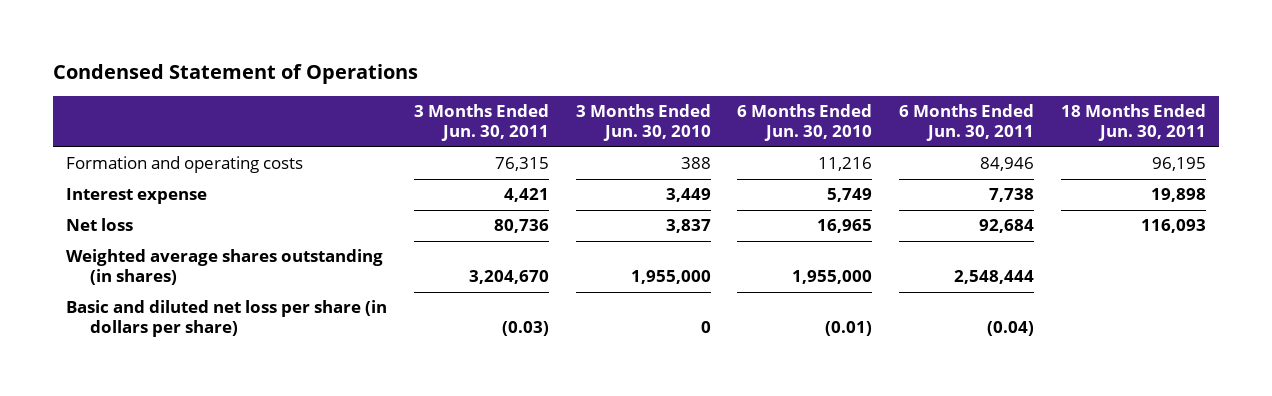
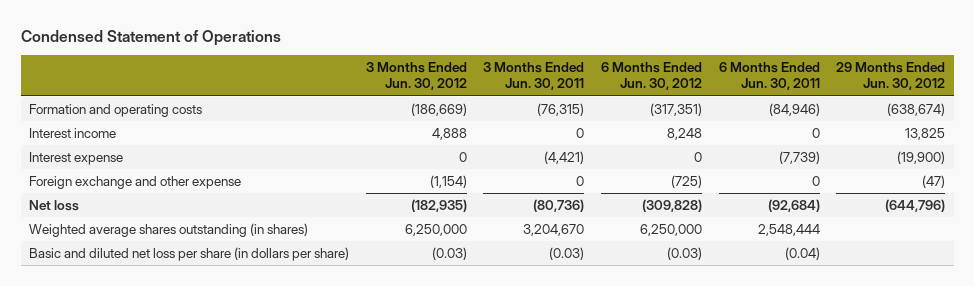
- | 3 Months Ended Jun. 30, 2011 | 3 Months Ended Jun. 30, 2010 | 6 Months Ended Jun. 30, 2010 | 6 Months Ended Jun. 30, 2011 | 18 Months Ended Jun. 30, 2011
+ | 3 Months Ended Jun. 30, 2012 | 3 Months Ended Jun. 30, 2011 | 6 Months Ended Jun. 30, 2012 | 6 Months Ended Jun. 30, 2011 | 29 Months Ended Jun. 30, 2012
- Formation and operating costs | 76,315 | 388 | 11,216 | 84,946 | 96,195
- Interest expense | 4,421 | 3,449 | 5,749 | 7,738 | 19,898
- Net loss | 80,736 | 3,837 | 16,965 | 92,684 | 116,093
+ Formation and operating costs | (186,669) | (76,315) | (317,351) | (84,946) | (638,674)
+ Interest income | 4,888 | 0 | 8,248 | 0 | 13,825
+ Interest expense | 0 | (4,421) | 0 | (7,739) | (19,900)
+ Foreign exchange and other expense | (1,154) | 0 | (725) | 0 | (47)
+ Net loss | (182,935) | (80,736) | (309,828) | (92,684) | (644,796)

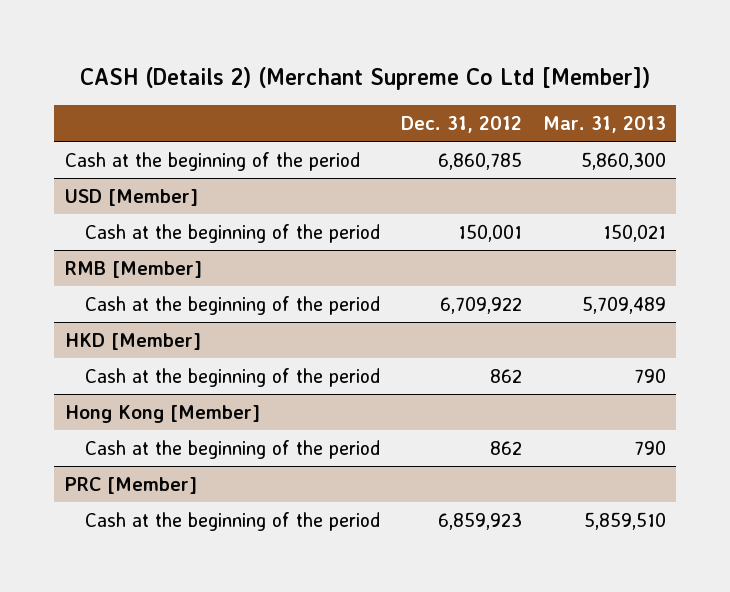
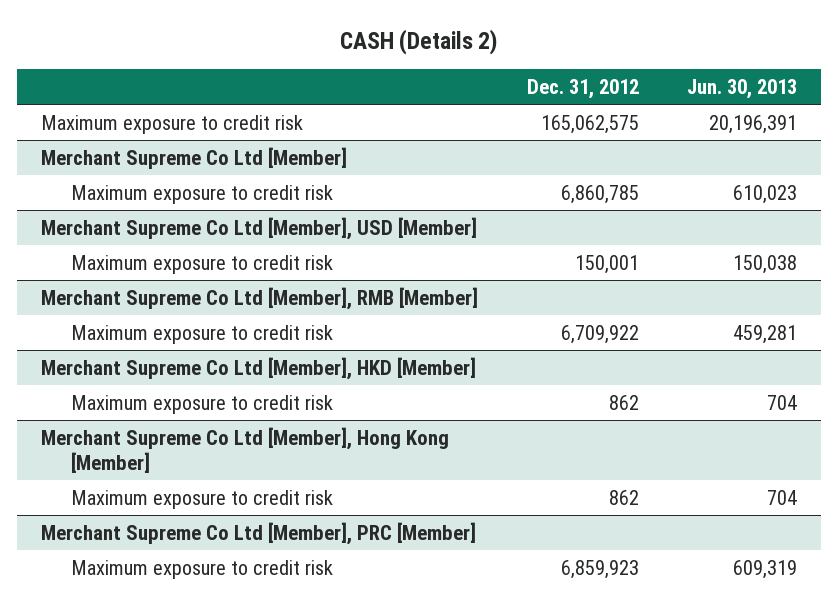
- CASH (Details 2) (Merchant Supreme Co Ltd [Member])
+ CASH (Details 2)
- | Dec. 31, 2012 | Mar. 31, 2013
+ | Dec. 31, 2012 | Jun. 30, 2013
- Cash at the beginning of the period | 6,860,785 | 5,860,300
- USD [Member]
- Cash at the beginning of the period | 150,001 | 150,021
- RMB [Member]
- Cash at the beginning of the period | 6,709,922 | 5,709,489
- HKD [Member]
- Cash at the beginning of the period | 862 | 790
- Hong Kong [Member]
- Cash at the beginning of the period | 862 | 790
- PRC [Member]
- Cash at the beginning of the period | 6,859,923 | 5,859,510
+ Maximum exposure to credit risk | 165,062,575 | 20,196,391
+ Merchant Supreme Co Ltd [Member]
+ Maximum exposure to credit risk | 6,860,785 | 610,023
+ Merchant Supreme Co Ltd [Member], USD [Member]
+ Maximum exposure to credit risk | 150,001 | 150,038
+ Merchant Supreme Co Ltd [Member], RMB [Member]
+ Maximum exposure to credit risk | 6,709,922 | 459,281
+ Merchant Supreme Co Ltd [Member], HKD [Member]
+ Maximum exposure to credit risk | 862 | 704
+ Merchant Supreme Co Ltd [Member], Hong Kong [Member]
+ Maximum exposure to credit risk | 862 | 704
+ Merchant Supreme Co Ltd [Member], PRC [Member]
+ Maximum exposure to credit risk | 6,859,923 | 609,319

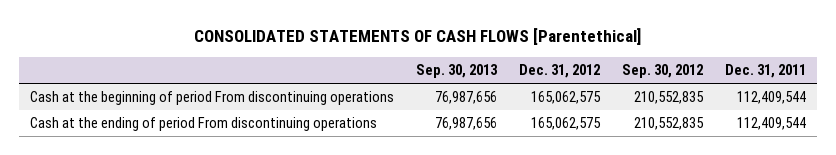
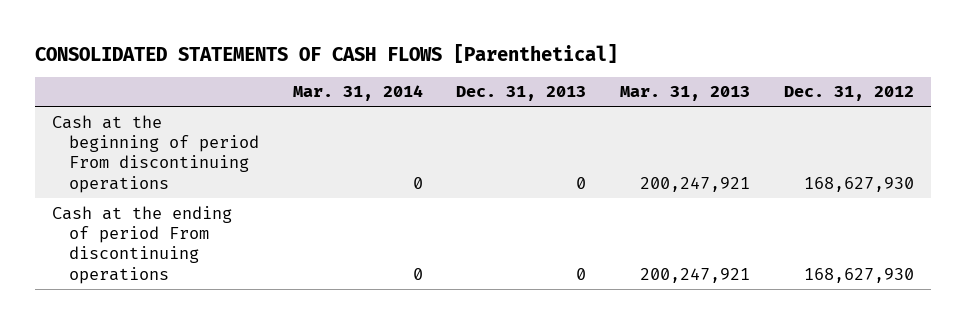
- CONSOLIDATED STATEMENTS OF CASH FLOWS [Parentethical]
+ CONSOLIDATED STATEMENTS OF CASH FLOWS [Parenthetical]
- | Sep. 30, 2013 | Dec. 31, 2012 | Sep. 30, 2012 | Dec. 31, 2011
+ | Mar. 31, 2014 | Dec. 31, 2013 | Mar. 31, 2013 | Dec. 31, 2012
- Cash at the beginning of period From discontinuing operations | 76,987,656 | 165,062,575 | 210,552,835 | 112,409,544
- Cash at the ending of period From discontinuing operations | 76,987,656 | 165,062,575 | 210,552,835 | 112,409,544
+ Cash at the beginning of period From discontinuing operations | 0 | 0 | 200,247,921 | 168,627,930
+ Cash at the ending of period From discontinuing operations | 0 | 0 | 200,247,921 | 168,627,930

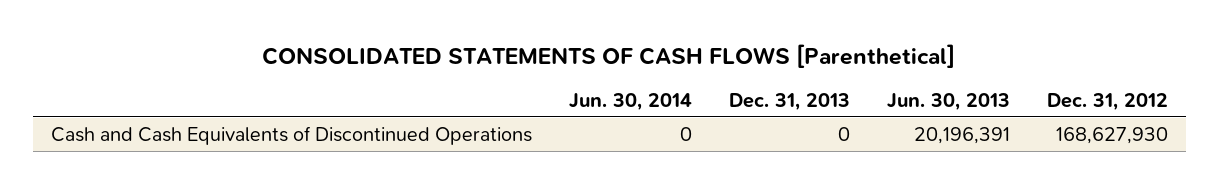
- | Mar. 31, 2014 | Dec. 31, 2013 | Mar. 31, 2013 | Dec. 31, 2012
+ | Jun. 30, 2014 | Dec. 31, 2013 | Jun. 30, 2013 | Dec. 31, 2012
- Cash at the beginning of period From discontinuing operations | 0 | 0 | 200,247,921 | 168,627,930
- Cash at the ending of period From discontinuing operations | 0 | 0 | 200,247,921 | 168,627,930
+ Cash and Cash Equivalents of Discontinued Operations | 0 | 0 | 20,196,391 | 168,627,930

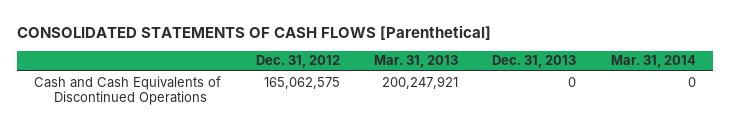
- | Jun. 30, 2014 | Dec. 31, 2013 | Jun. 30, 2013 | Dec. 31, 2012
+ | Dec. 31, 2012 | Mar. 31, 2013 | Dec. 31, 2013 | Mar. 31, 2014
- Cash and Cash Equivalents of Discontinued Operations | 0 | 0 | 20,196,391 | 168,627,930
+ Cash and Cash Equivalents of Discontinued Operations | 165,062,575 | 200,247,921 | 0 | 0

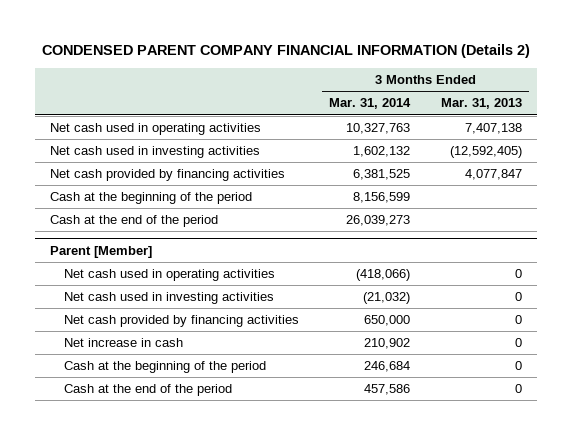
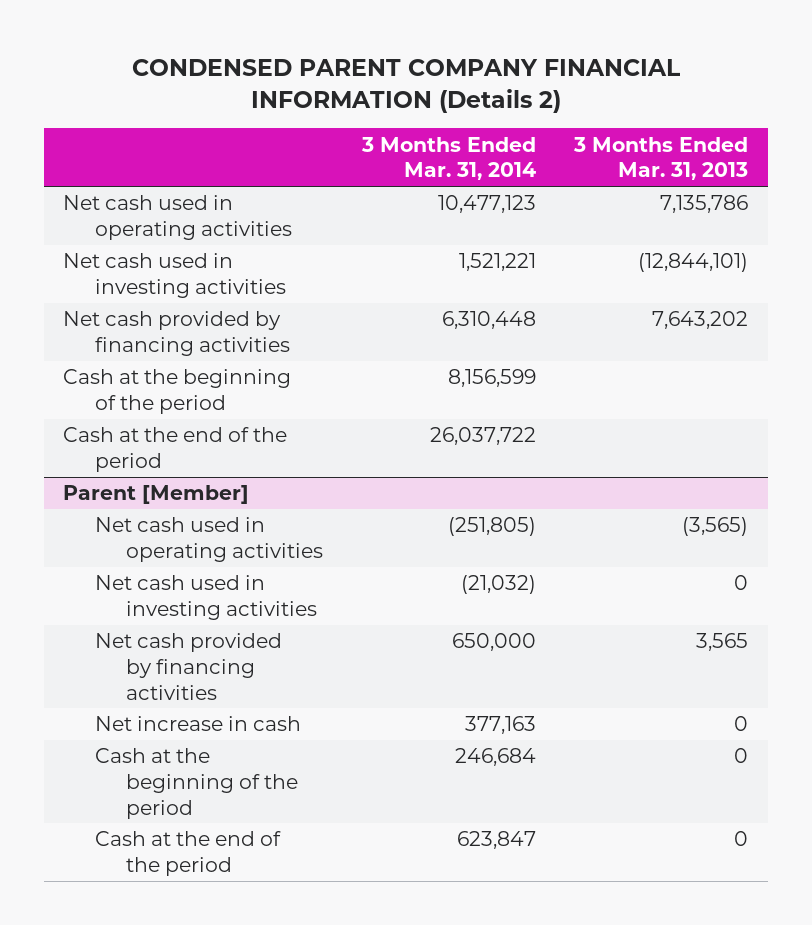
- Net cash used in operating activities | 10,327,763 | 7,407,138
- Net cash used in investing activities | 1,602,132 | (12,592,405)
- Net cash provided by financing activities | 6,381,525 | 4,077,847
+ Net cash used in operating activities | 10,477,123 | 7,135,786
+ Net cash used in investing activities | 1,521,221 | (12,844,101)
+ Net cash provided by financing activities | 6,310,448 | 7,643,202
- Cash at the end of the period | 26,039,273 |
+ Cash at the end of the period | 26,037,722 |
@ Parent [Member]
- Net cash used in operating activities | (418,066) | 0
+ Net cash used in operating activities | (251,805) | (3,565)
- Net cash provided by financing activities | 650,000 | 0
- Net increase in cash | 210,902 | 0
+ Net cash provided by financing activities | 650,000 | 3,565
+ Net increase in cash | 377,163 | 0
- Cash at the end of the period | 457,586 | 0
+ Cash at the end of the period | 623,847 | 0

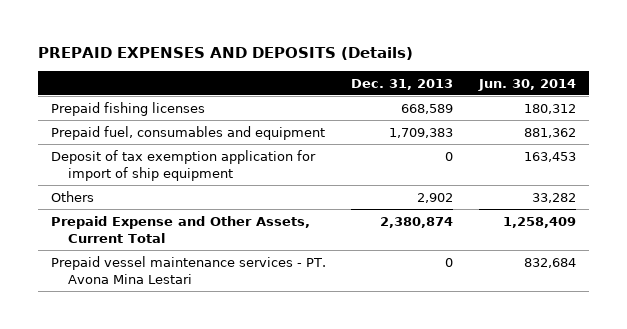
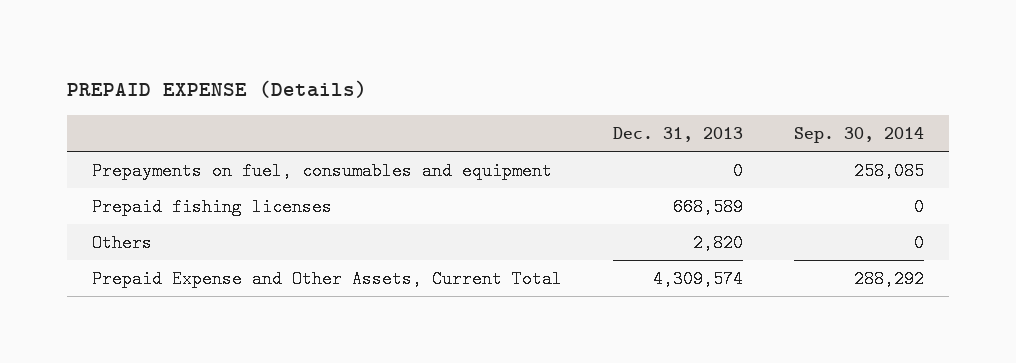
- PREPAID EXPENSES AND DEPOSITS (Details)
+ PREPAID EXPENSE (Details)
- | Dec. 31, 2013 | Jun. 30, 2014
+ | Dec. 31, 2013 | Sep. 30, 2014
+ Prepayments on fuel, consumables and equipment | 0 | 258,085
- Prepaid fuel, consumables and equipment | 1,709,383 | 881,362
- Deposit of tax exemption application for import of ship equipment | 0 | 163,453
- Others | 2,902 | 33,282
- Prepaid Expense and Other Assets, Current Total | 2,380,874 | 1,258,409
- Prepaid vessel maintenance services - PT. Avona Mina Lestari | 0 | 832,684
+ Others | 2,820 | 0
+ Prepaid Expense and Other Assets, Current Total | 4,309,574 | 288,292

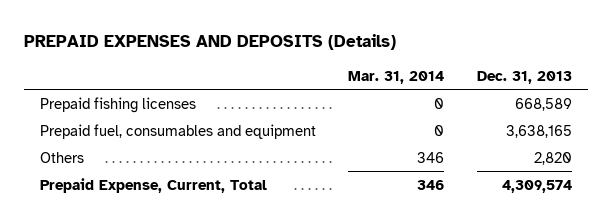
- PREPAID EXPENSE (Details)
+ PREPAID EXPENSES AND DEPOSITS (Details)
- | Dec. 31, 2013 | Sep. 30, 2014
+ | Mar. 31, 2014 | Dec. 31, 2013
- Prepayments on fuel, consumables and equipment | 0 | 258,085
+ Prepaid fuel, consumables and equipment | 0 | 3,638,165
- Prepaid Expense and Other Assets, Current Total | 4,309,574 | 288,292
+ Prepaid Expense, Current, Total | 346 | 4,309,574

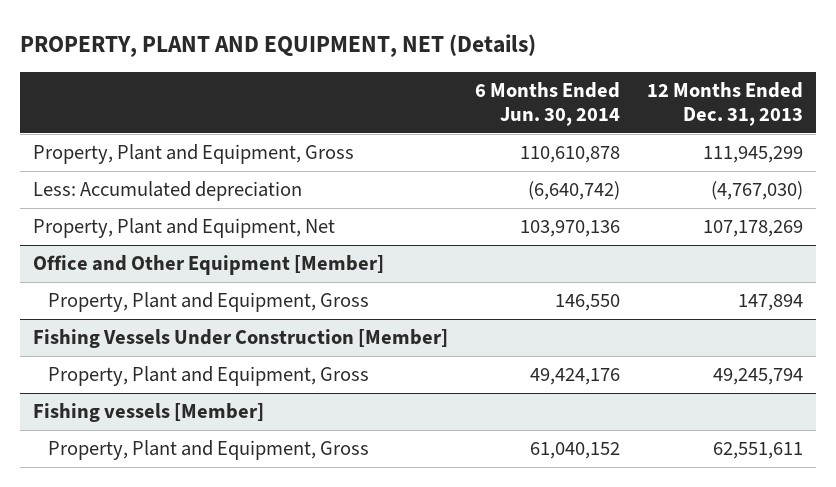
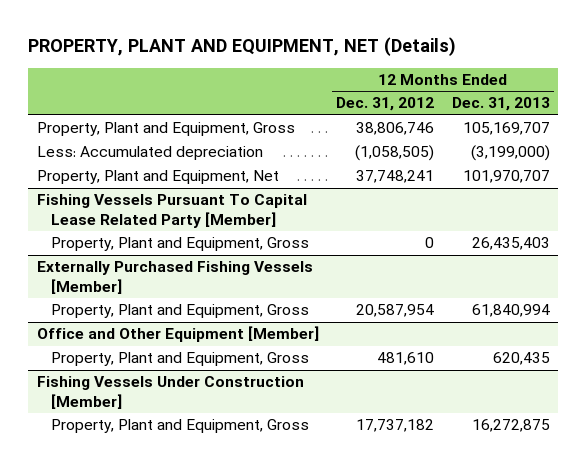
- | 6 Months Ended Jun. 30, 2014 | 12 Months Ended Dec. 31, 2013
+ | 12 Months Ended Dec. 31, 2012 | 12 Months Ended Dec. 31, 2013
- Property, Plant and Equipment, Gross | 110,610,878 | 111,945,299
- Less: Accumulated depreciation | (6,640,742) | (4,767,030)
- Property, Plant and Equipment, Net | 103,970,136 | 107,178,269
+ Property, Plant and Equipment, Gross | 38,806,746 | 105,169,707
+ Less: Accumulated depreciation | (1,058,505) | (3,199,000)
+ Property, Plant and Equipment, Net | 37,748,241 | 101,970,707
+ Fishing Vessels Pursuant To Capital Lease Related Party [Member]
+ Property, Plant and Equipment, Gross | 0 | 26,435,403
+ Externally Purchased Fishing Vessels [Member]
+ Property, Plant and Equipment, Gross | 20,587,954 | 61,840,994
@ Office and Other Equipment [Member]
- Property, Plant and Equipment, Gross | 146,550 | 147,894
+ Property, Plant and Equipment, Gross | 481,610 | 620,435
@ Fishing Vessels Under Construction [Member]
- Property, Plant and Equipment, Gross | 49,424,176 | 49,245,794
- Fishing vessels [Member]
- Property, Plant and Equipment, Gross | 61,040,152 | 62,551,611
@ Fishing Vessels Under Construction [Member]
+ Property, Plant and Equipment, Gross | 17,737,182 | 16,272,875

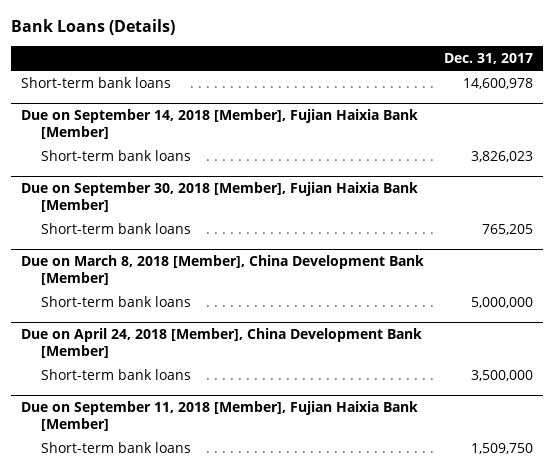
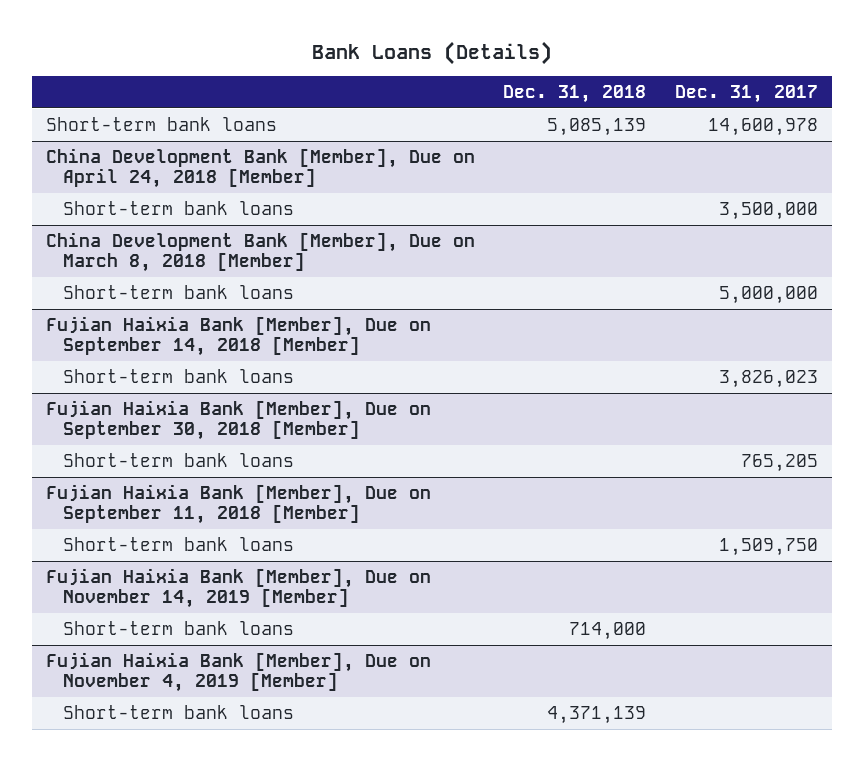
- | Dec. 31, 2017
+ | Dec. 31, 2018 | Dec. 31, 2017
- Due on September 14, 2018 [Member], Fujian Haixia Bank [Member]
+ China Development Bank [Member], Due on April 24, 2018 [Member]
+ Short-term bank loans | | 3,500,000
+ China Development Bank [Member], Due on March 8, 2018 [Member]
+ Short-term bank loans | | 5,000,000
+ Fujian Haixia Bank [Member], Due on September 14, 2018 [Member]
- Due on September 30, 2018 [Member], Fujian Haixia Bank [Member]
+ Fujian Haixia Bank [Member], Due on September 30, 2018 [Member]
- Due on March 8, 2018 [Member], China Development Bank [Member]
- Short-term bank loans | 5,000,000
- Due on April 24, 2018 [Member], China Development Bank [Member]
- Short-term bank loans | 3,500,000
- Due on September 11, 2018 [Member], Fujian Haixia Bank [Member]
+ Fujian Haixia Bank [Member], Due on September 11, 2018 [Member]
+ Fujian Haixia Bank [Member], Due on November 14, 2019 [Member]
+ Short-term bank loans | 714,000 |
+ Fujian Haixia Bank [Member], Due on November 4, 2019 [Member]
+ Short-term bank loans | 4,371,139 |

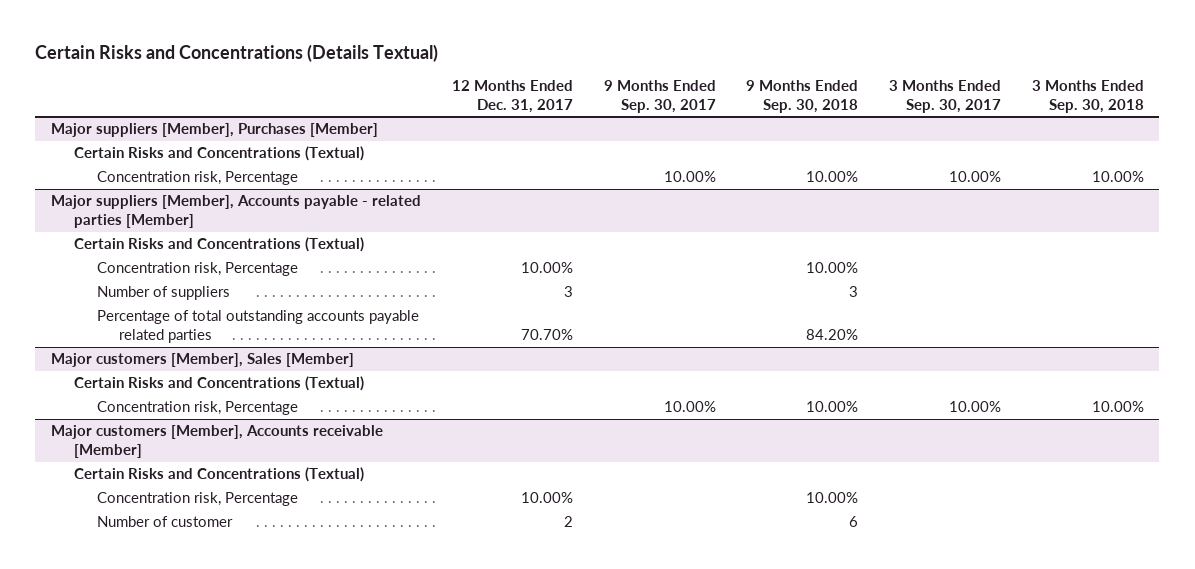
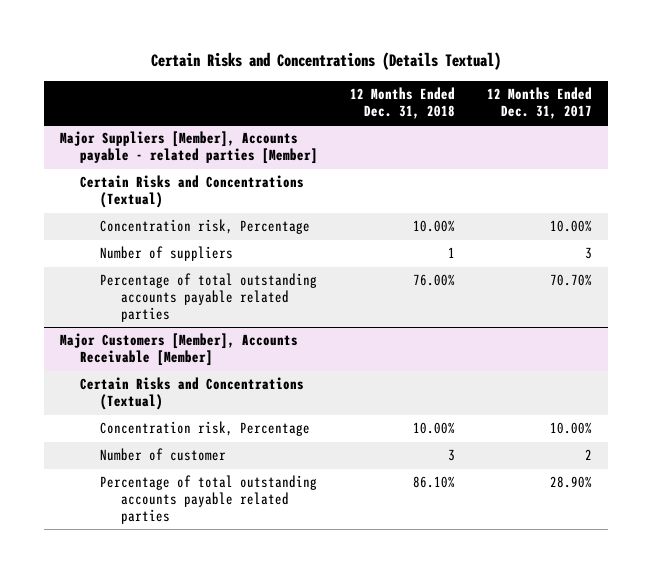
- | 12 Months Ended Dec. 31, 2017 | 9 Months Ended Sep. 30, 2017 | 9 Months Ended Sep. 30, 2018 | 3 Months Ended Sep. 30, 2017 | 3 Months Ended Sep. 30, 2018
+ | 12 Months Ended Dec. 31, 2018 | 12 Months Ended Dec. 31, 2017
- Major suppliers [Member], Purchases [Member]
- Certain Risks and Concentrations (Textual)
- Concentration risk, Percentage | | 10.00% | 10.00% | 10.00% | 10.00%
- Major suppliers [Member], Accounts payable - related parties [Member]
+ Major Suppliers [Member], Accounts payable - related parties [Member]
- Major customers [Member], Sales [Member]
- Certain Risks and Concentrations (Textual)
- Concentration risk, Percentage | | 10.00% | 10.00% | 10.00% | 10.00%
- Major customers [Member], Accounts receivable [Member]
+ Major Customers [Member], Accounts Receivable [Member]
+ Percentage of total outstanding accounts payable related parties | 86.10% | 28.90%

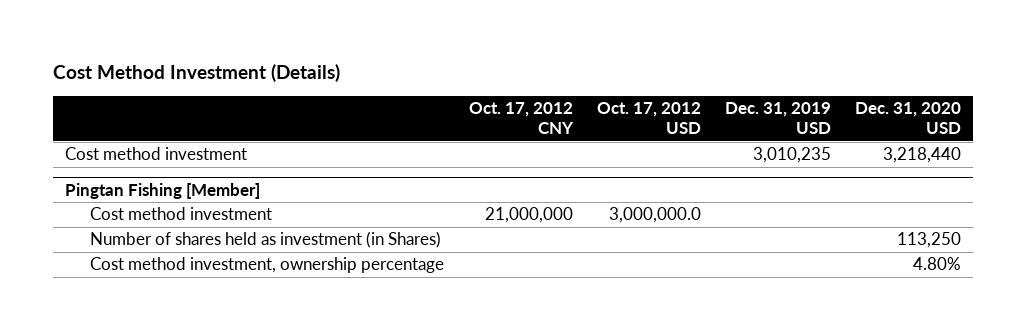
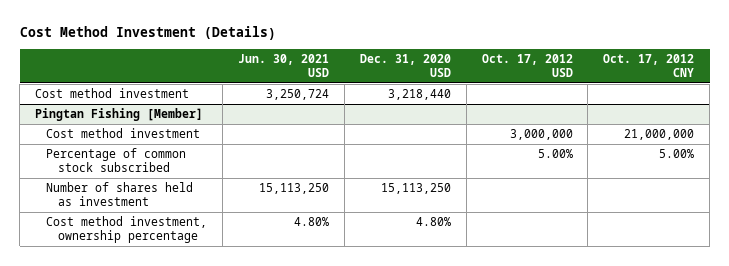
- | Oct. 17, 2012 CNY | Oct. 17, 2012 USD | Dec. 31, 2019 USD | Dec. 31, 2020 USD
+ | Jun. 30, 2021 USD | Dec. 31, 2020 USD | Oct. 17, 2012 USD | Oct. 17, 2012 CNY
@ Pingtan Fishing [Member]
- Cost method investment | 21,000,000 | 3,000,000.0 | |
- Number of shares held as investment (in Shares) | | | | 113,250
+ Cost method investment | | | 3,000,000 | 21,000,000
+ Percentage of common stock subscribed | | | 5.00% | 5.00%
+ Number of shares held as investment | 15,113,250 | 15,113,250 | |

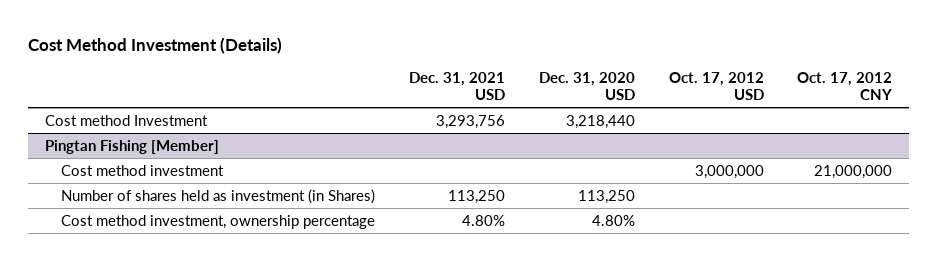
- | Jun. 30, 2021 USD | Dec. 31, 2020 USD | Oct. 17, 2012 USD | Oct. 17, 2012 CNY
+ | Dec. 31, 2021 USD | Dec. 31, 2020 USD | Oct. 17, 2012 USD | Oct. 17, 2012 CNY
- Cost method investment | 3,250,724 | 3,218,440 | |
+ Cost method Investment | 3,293,756 | 3,218,440 | |
@ Pingtan Fishing [Member]
- Percentage of common stock subscribed | | | 5.00% | 5.00%
- Number of shares held as investment | 15,113,250 | 15,113,250 | |
+ Number of shares held as investment (in Shares) | 113,250 | 113,250 | |

